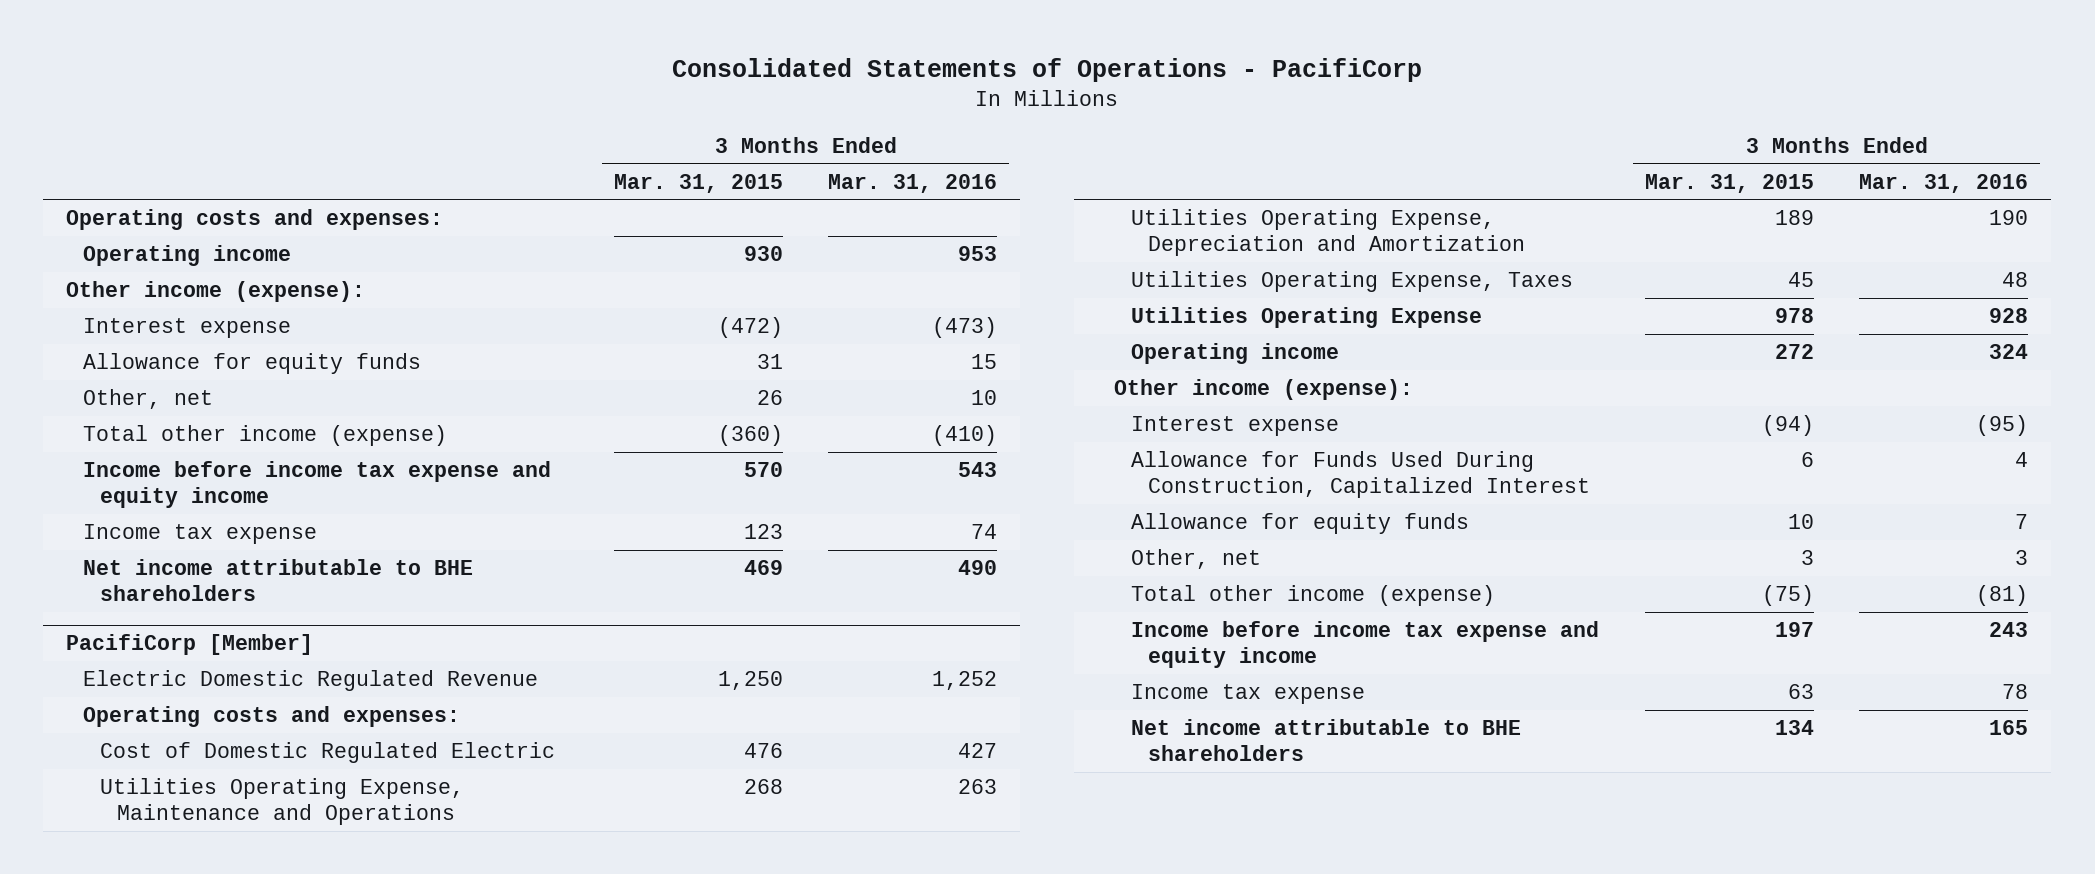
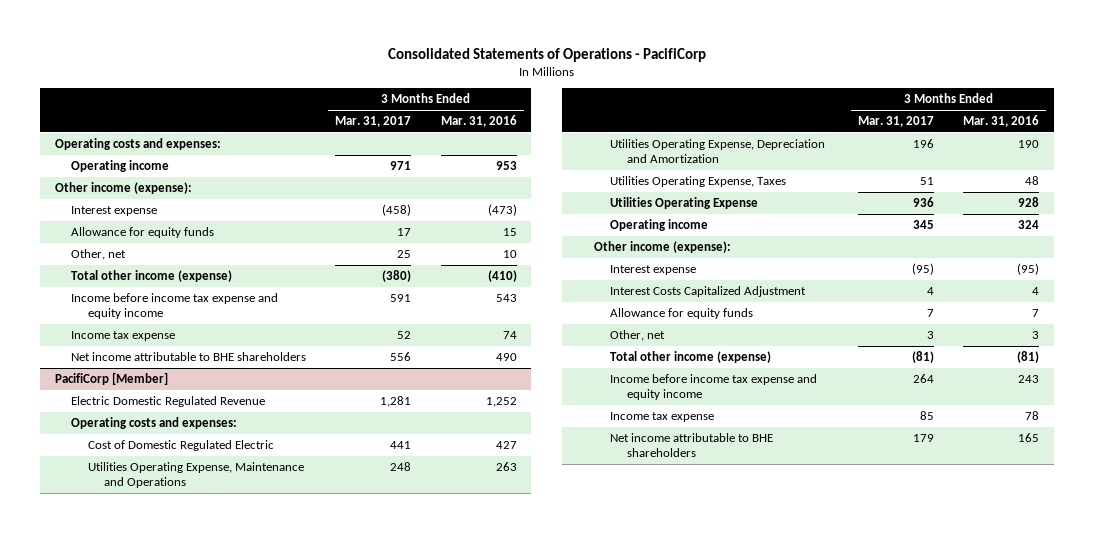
- | 3 Months Ended Mar. 31, 2015 | 3 Months Ended Mar. 31, 2016
+ | 3 Months Ended Mar. 31, 2017 | 3 Months Ended Mar. 31, 2016
@ PacifiCorp [Member]
- Allowance for Funds Used During Construction, Capitalized Interest | 6 | 4
+ Interest Costs Capitalized Adjustment | 4 | 4

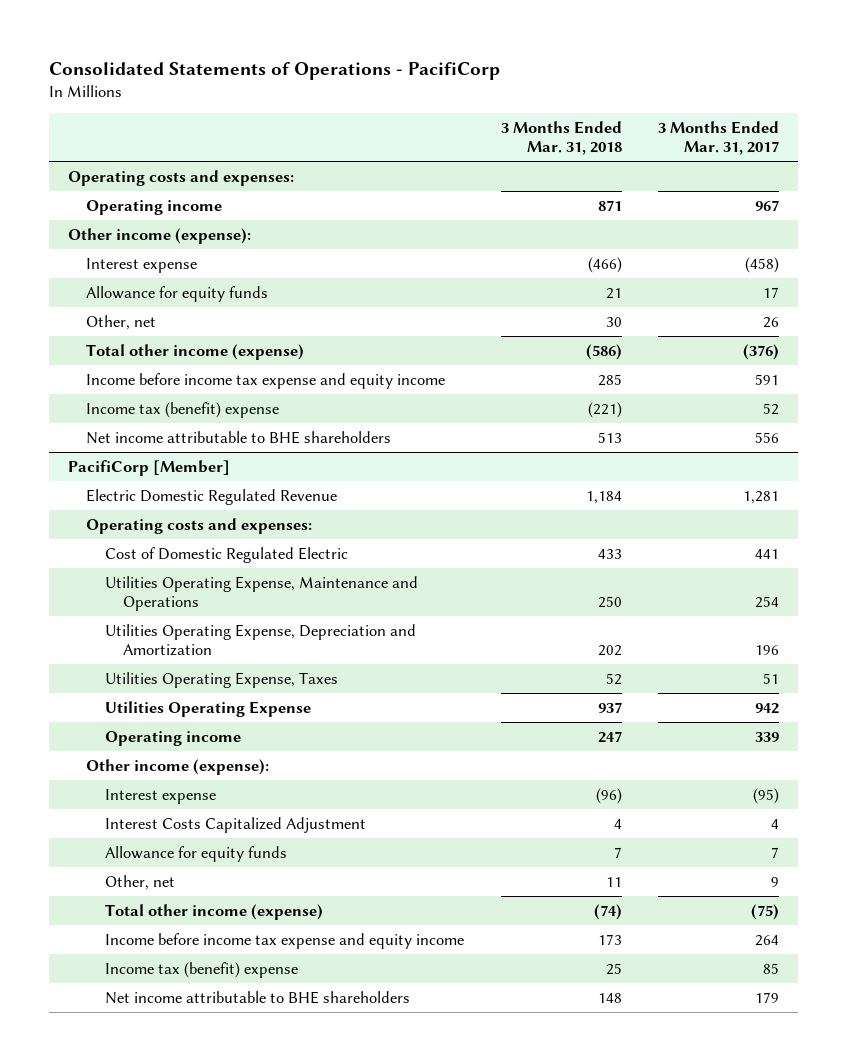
- | 3 Months Ended Mar. 31, 2017 | 3 Months Ended Mar. 31, 2016
+ | 3 Months Ended Mar. 31, 2018 | 3 Months Ended Mar. 31, 2017
- Operating income | 971 | 953
+ Operating income | 871 | 967
- Other, net | 25 | 10
- Total other income (expense) | (380) | (410)
+ Other, net | 30 | 26
+ Total other income (expense) | (586) | (376)
- Income tax expense | 52 | 74
+ Income tax (benefit) expense | (221) | 52
@ PacifiCorp [Member]
- Utilities Operating Expense, Maintenance and Operations | 248 | 263
+ Utilities Operating Expense, Maintenance and Operations | 250 | 254
- Utilities Operating Expense | 936 | 928
- Operating income | 345 | 324
+ Utilities Operating Expense | 937 | 942
+ Operating income | 247 | 339
- Other, net | 3 | 3
- Total other income (expense) | (81) | (81)
+ Other, net | 11 | 9
+ Total other income (expense) | (74) | (75)
- Income tax expense | 85 | 78
+ Income tax (benefit) expense | 25 | 85

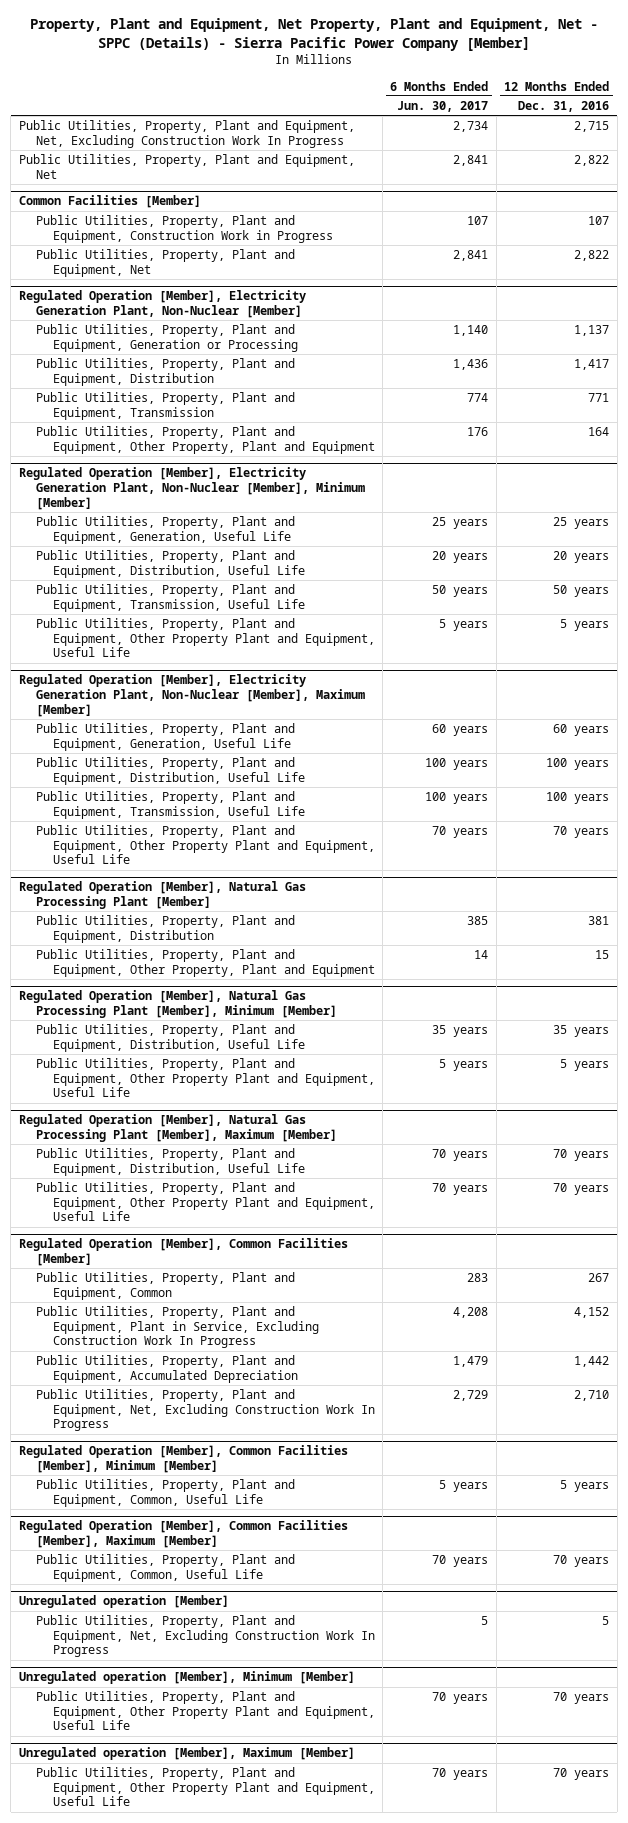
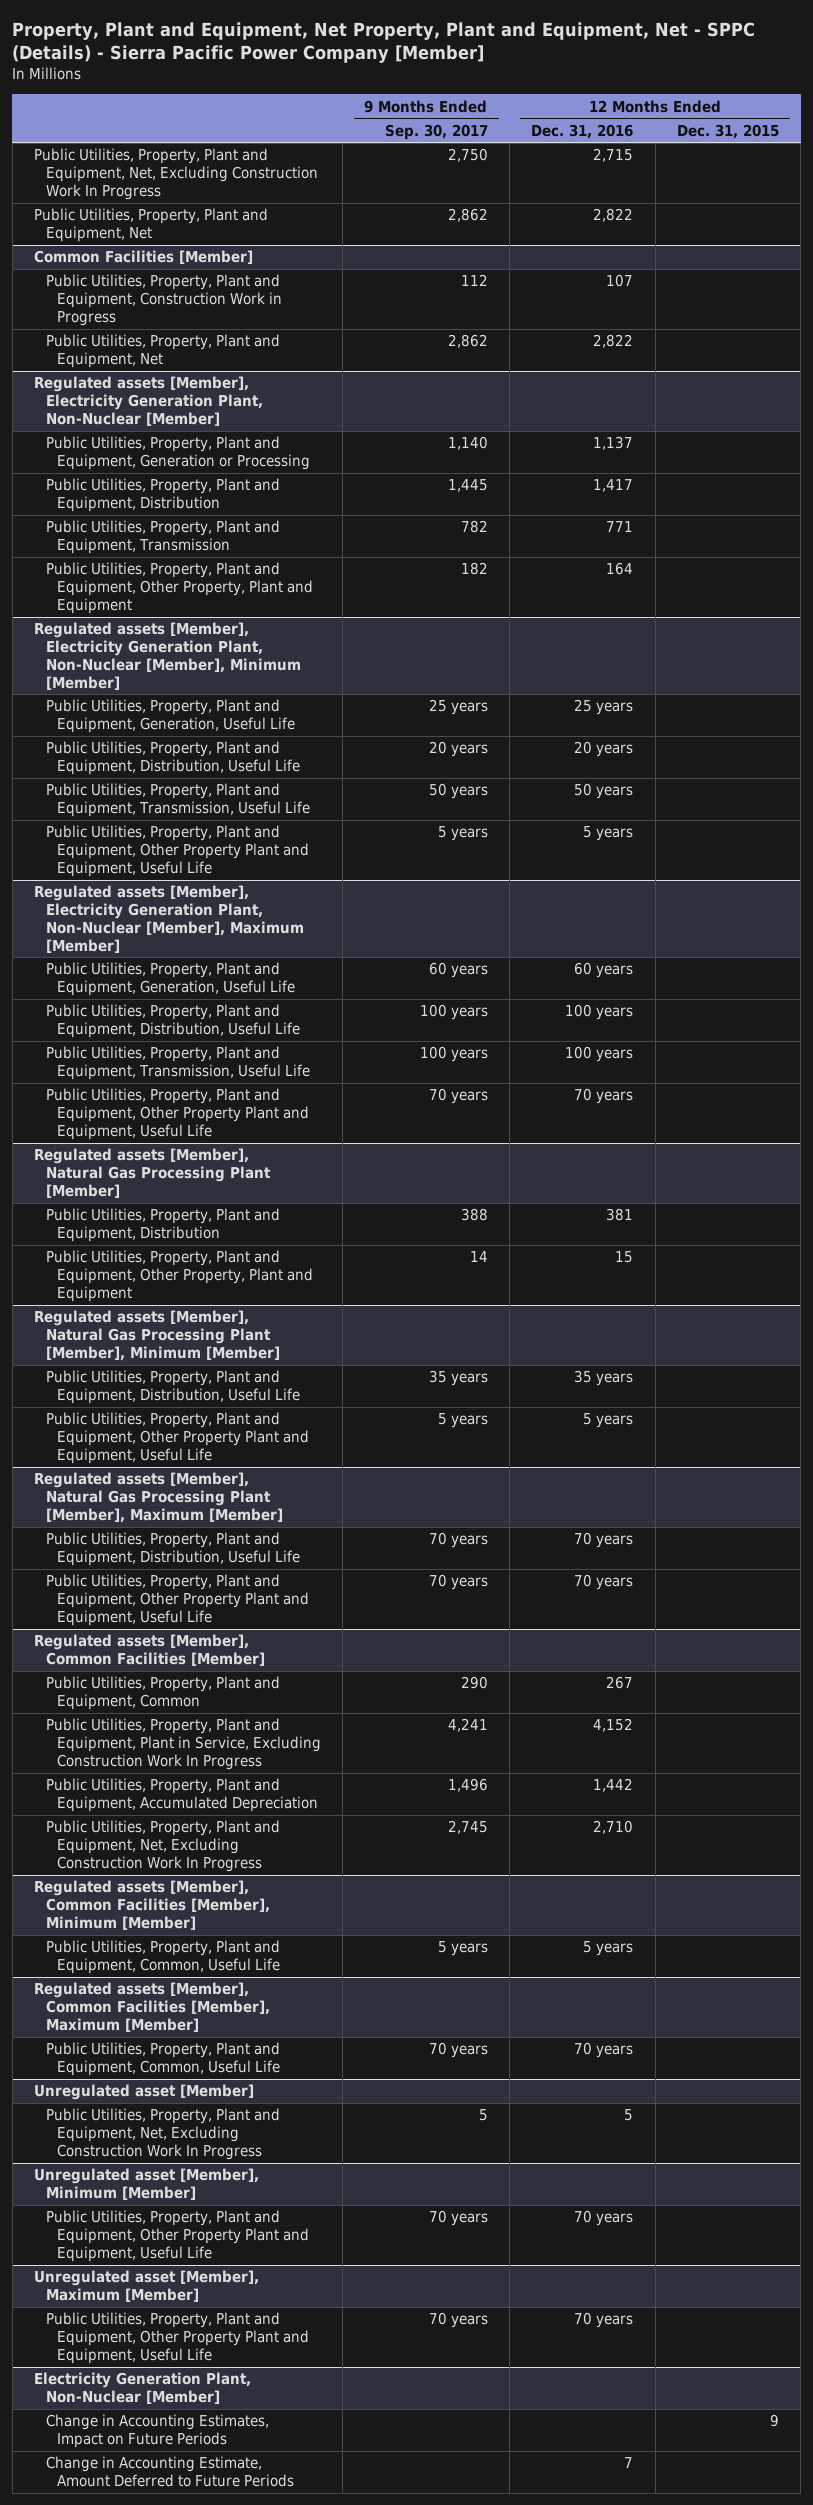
- | 6 Months Ended Jun. 30, 2017 | 12 Months Ended Dec. 31, 2016
+ | 9 Months Ended Sep. 30, 2017 | 12 Months Ended Dec. 31, 2016 | 12 Months Ended Dec. 31, 2015
- Regulated Operation [Member], Electricity Generation Plant, Non-Nuclear [Member]
+ Regulated assets [Member], Electricity Generation Plant, Non-Nuclear [Member]
- Regulated Operation [Member], Electricity Generation Plant, Non-Nuclear [Member], Minimum [Member]
+ Regulated assets [Member], Electricity Generation Plant, Non-Nuclear [Member], Minimum [Member]
- Regulated Operation [Member], Electricity Generation Plant, Non-Nuclear [Member], Maximum [Member]
+ Regulated assets [Member], Electricity Generation Plant, Non-Nuclear [Member], Maximum [Member]
- Regulated Operation [Member], Natural Gas Processing Plant [Member]
+ Regulated assets [Member], Natural Gas Processing Plant [Member]
- Regulated Operation [Member], Natural Gas Processing Plant [Member], Minimum [Member]
+ Regulated assets [Member], Natural Gas Processing Plant [Member], Minimum [Member]
- Regulated Operation [Member], Natural Gas Processing Plant [Member], Maximum [Member]
+ Regulated assets [Member], Natural Gas Processing Plant [Member], Maximum [Member]
- Regulated Operation [Member], Common Facilities [Member]
+ Regulated assets [Member], Common Facilities [Member]
- Regulated Operation [Member], Common Facilities [Member], Minimum [Member]
+ Regulated assets [Member], Common Facilities [Member], Minimum [Member]
- Regulated Operation [Member], Common Facilities [Member], Maximum [Member]
+ Regulated assets [Member], Common Facilities [Member], Maximum [Member]
- Unregulated operation [Member]
+ Unregulated asset [Member]
- Unregulated operation [Member], Minimum [Member]
+ Unregulated asset [Member], Minimum [Member]
- Unregulated operation [Member], Maximum [Member]
+ Unregulated asset [Member], Maximum [Member]
+ Electricity Generation Plant, Non-Nuclear [Member]
+ Change in Accounting Estimates, Impact on Future Periods | | | 9
+ Change in Accounting Estimate, Amount Deferred to Future Periods | | 7 |

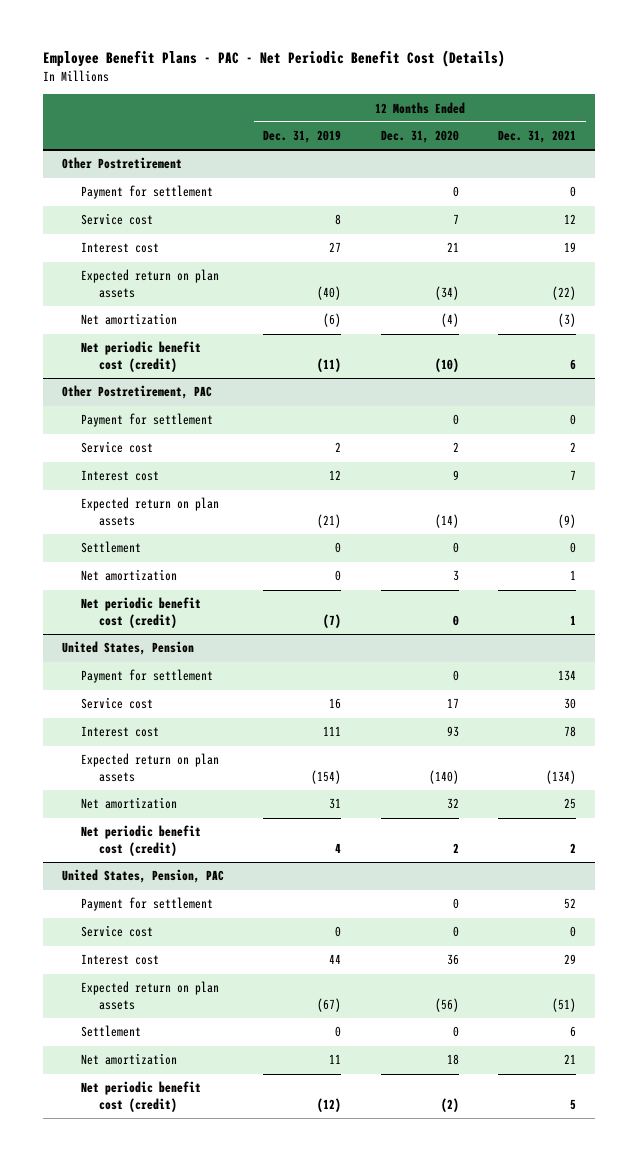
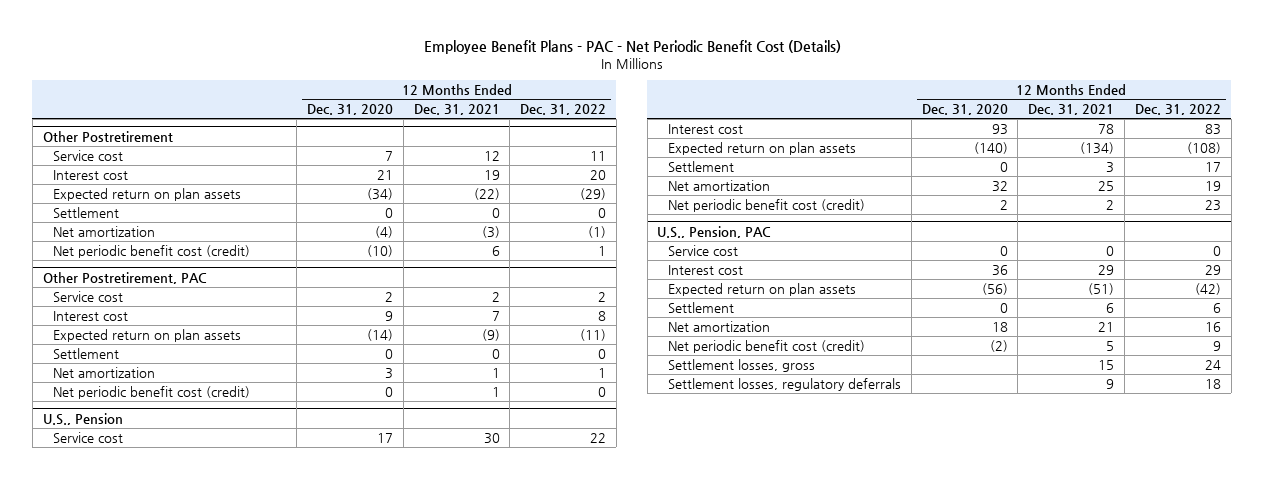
- | 12 Months Ended Dec. 31, 2019 | 12 Months Ended Dec. 31, 2020 | 12 Months Ended Dec. 31, 2021
+ | 12 Months Ended Dec. 31, 2020 | 12 Months Ended Dec. 31, 2021 | 12 Months Ended Dec. 31, 2022
@ Other Postretirement
- Payment for settlement | | 0 | 0
+ Settlement | 0 | 0 | 0
@ Other Postretirement, PAC
- Payment for settlement | | 0 | 0
- United States, Pension
- Payment for settlement | | 0 | 134
+ U.S., Pension
+ Settlement | 0 | 3 | 17
- United States, Pension, PAC
- Payment for settlement | | 0 | 52
+ U.S., Pension, PAC
+ Settlement losses, gross | | 15 | 24
+ Settlement losses, regulatory deferrals | | 9 | 18

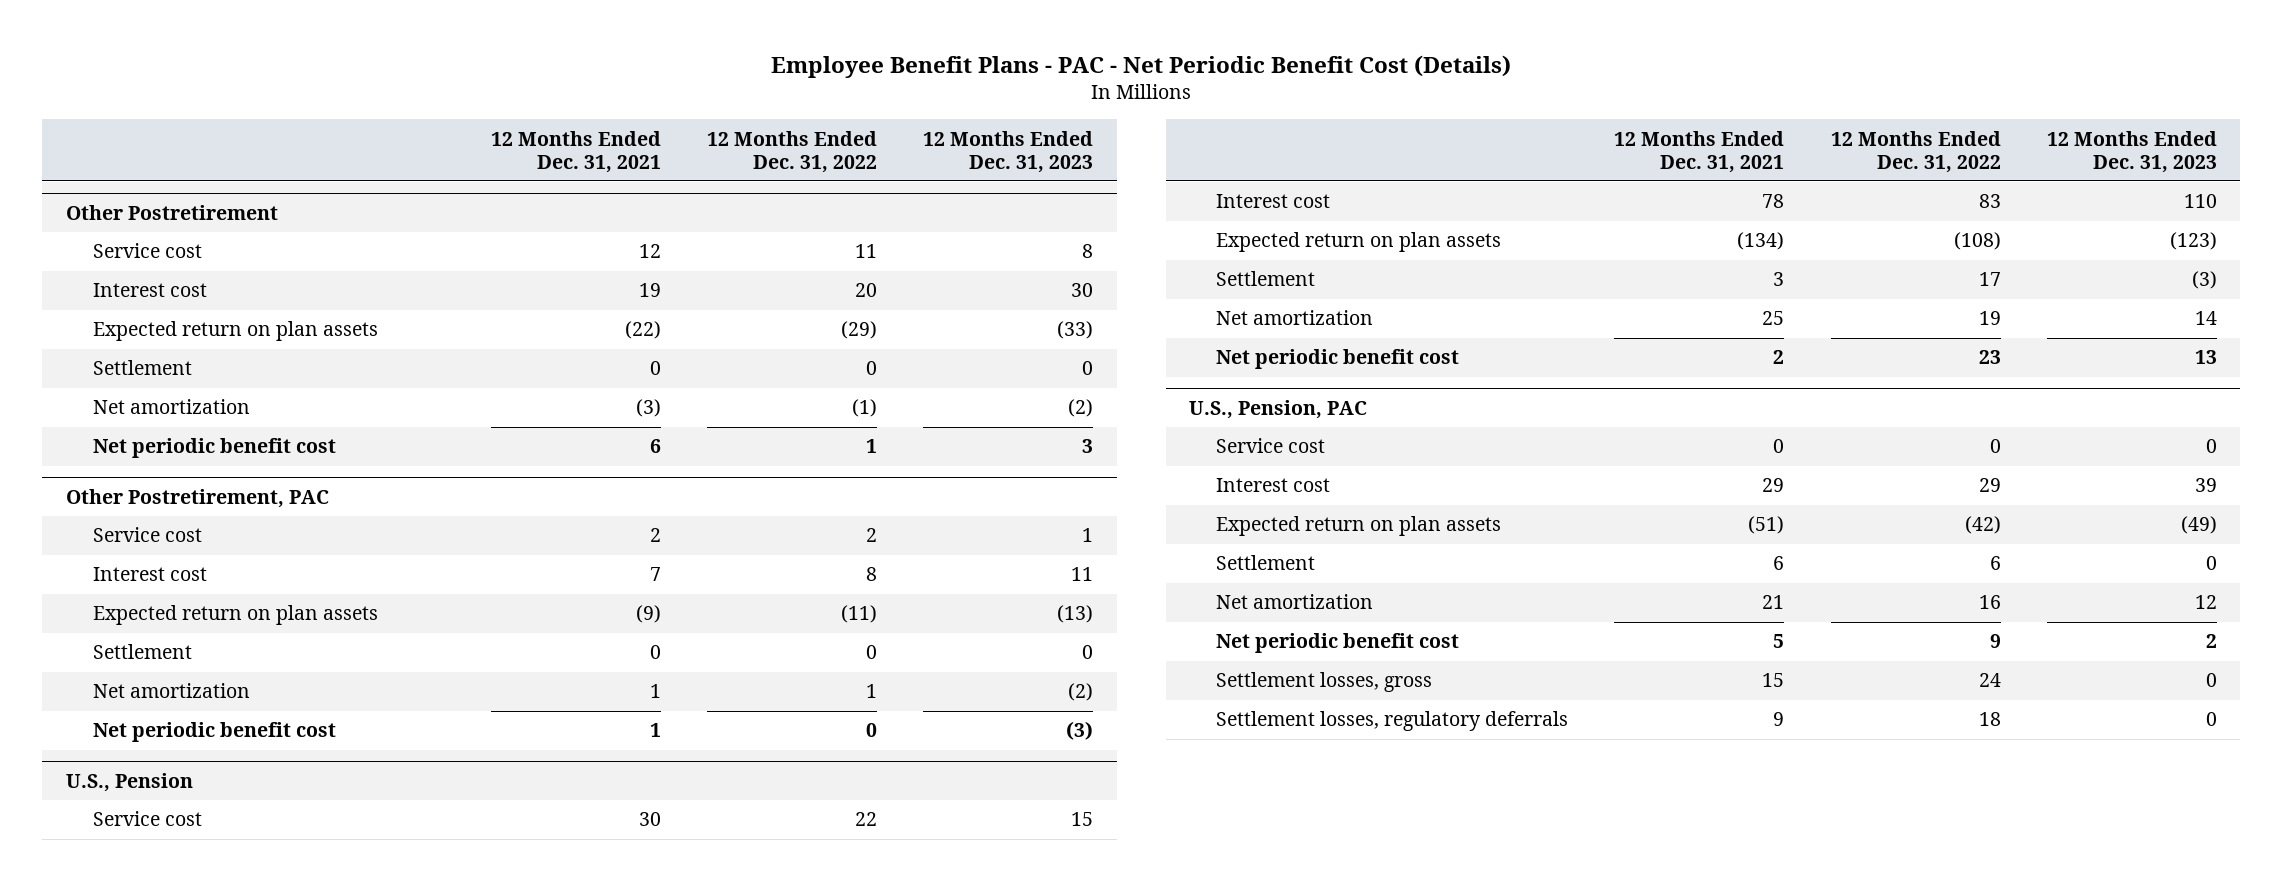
- | 12 Months Ended Dec. 31, 2020 | 12 Months Ended Dec. 31, 2021 | 12 Months Ended Dec. 31, 2022
+ | 12 Months Ended Dec. 31, 2021 | 12 Months Ended Dec. 31, 2022 | 12 Months Ended Dec. 31, 2023
@ Other Postretirement
- Net periodic benefit cost (credit) | (10) | 6 | 1
+ Net periodic benefit cost | 6 | 1 | 3
@ Other Postretirement, PAC
- Net periodic benefit cost (credit) | 0 | 1 | 0
+ Net periodic benefit cost | 1 | 0 | (3)
@ U.S., Pension
- Net periodic benefit cost (credit) | 2 | 2 | 23
+ Net periodic benefit cost | 2 | 23 | 13
@ U.S., Pension, PAC
- Net periodic benefit cost (credit) | (2) | 5 | 9
+ Net periodic benefit cost | 5 | 9 | 2

